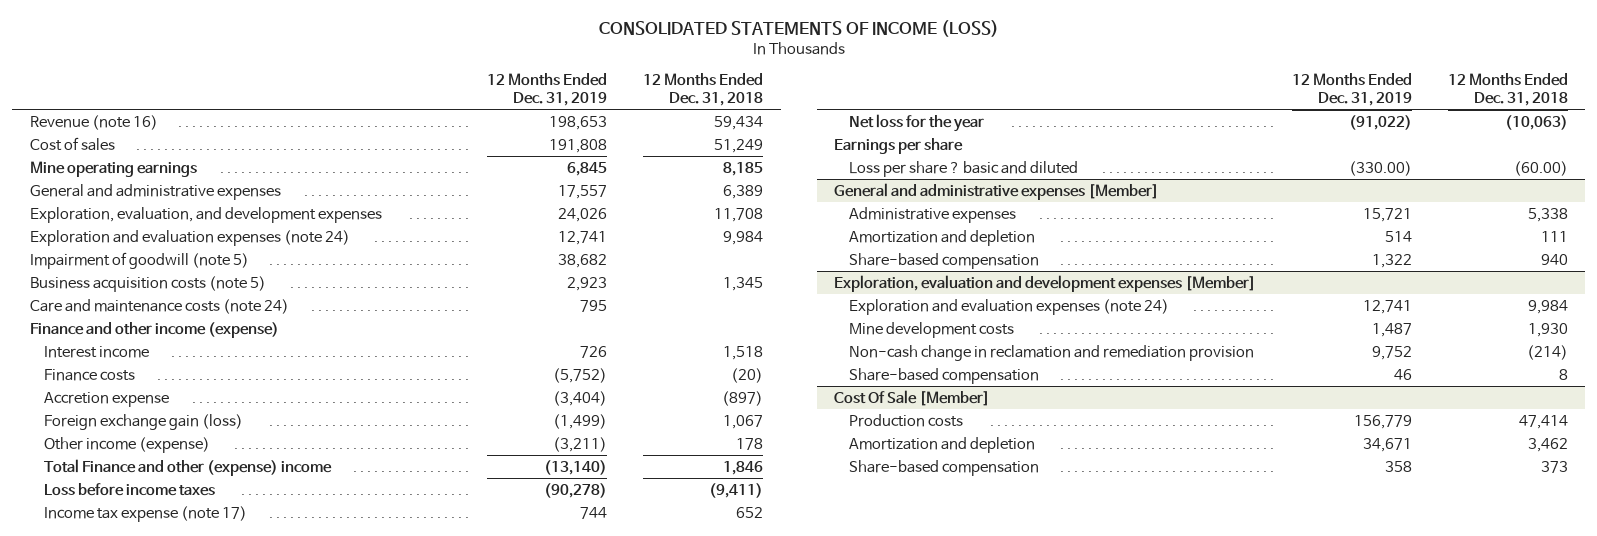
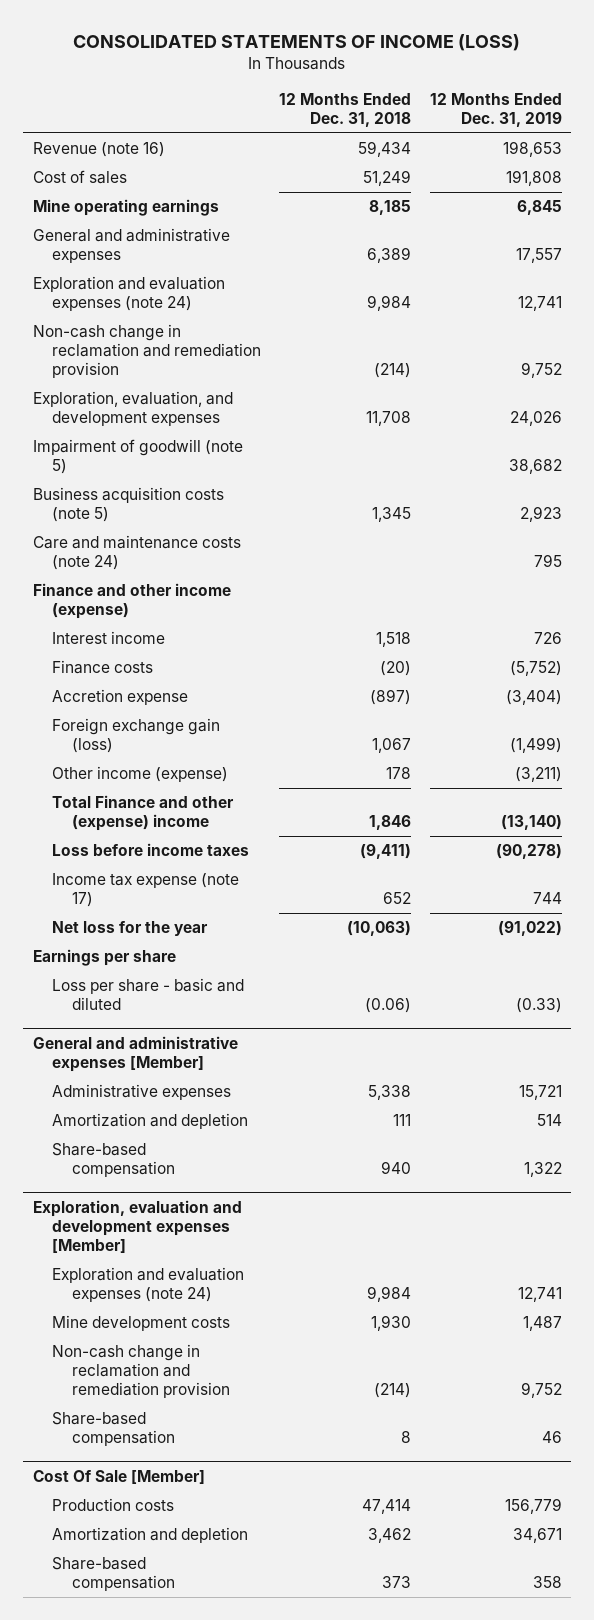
- | 12 Months Ended Dec. 31, 2019 | 12 Months Ended Dec. 31, 2018
+ | 12 Months Ended Dec. 31, 2018 | 12 Months Ended Dec. 31, 2019
+ Non-cash change in reclamation and remediation provision | (214) | 9,752
moved down: Exploration, evaluation, and development expenses | 11,708 | 24,026
- Loss per share ? basic and diluted | (330.00) | (60.00)
+ Loss per share - basic and diluted | (0.06) | (0.33)

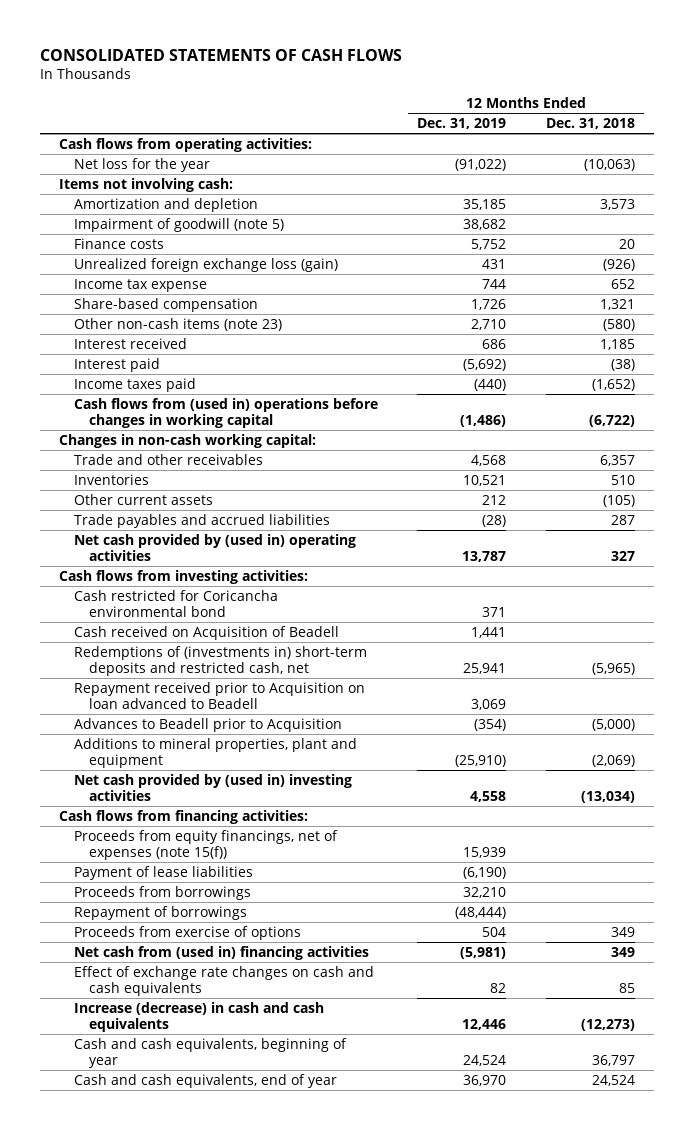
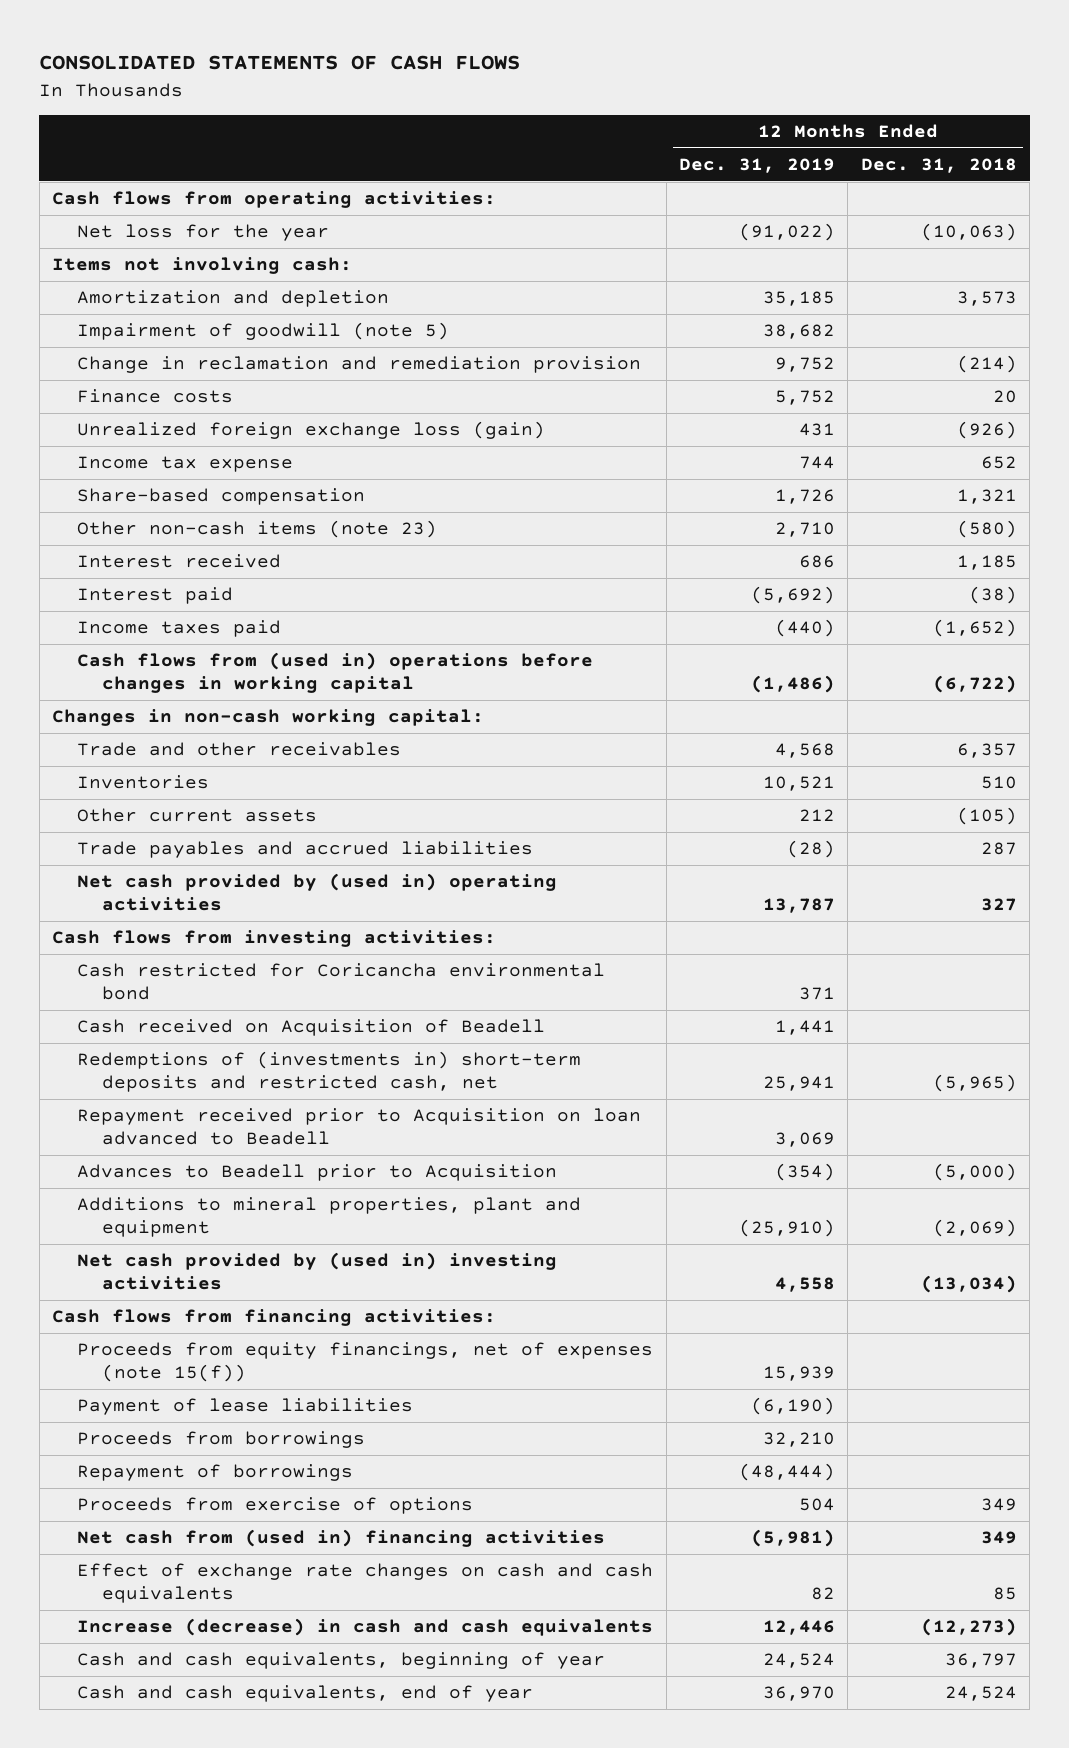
+ Change in reclamation and remediation provision | 9,752 | (214)

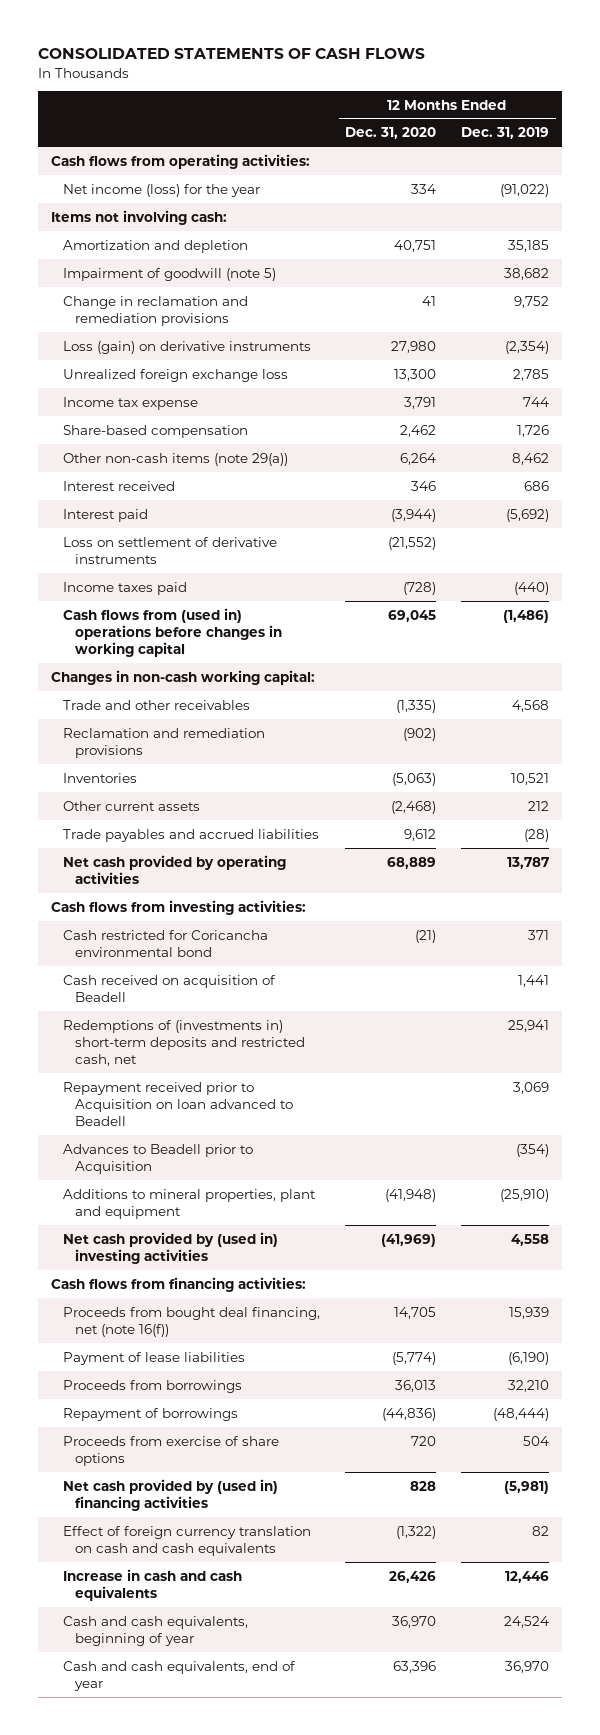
- | 12 Months Ended Dec. 31, 2019 | 12 Months Ended Dec. 31, 2018
+ | 12 Months Ended Dec. 31, 2020 | 12 Months Ended Dec. 31, 2019
- Net loss for the year | (91,022) | (10,063)
+ Net income (loss) for the year | 334 | (91,022)
- Change in reclamation and remediation provision | 9,752 | (214)
- Finance costs | 5,752 | 20
- Unrealized foreign exchange loss (gain) | 431 | (926)
+ Change in reclamation and remediation provisions | 41 | 9,752
+ Loss (gain) on derivative instruments | 27,980 | (2,354)
+ Unrealized foreign exchange loss | 13,300 | 2,785
- Other non-cash items (note 23) | 2,710 | (580)
+ Other non-cash items (note 29(a)) | 6,264 | 8,462
+ Loss on settlement of derivative instruments | (21,552) |
+ Reclamation and remediation provisions | (902) |
- Net cash provided by (used in) operating activities | 13,787 | 327
+ Net cash provided by operating activities | 68,889 | 13,787
- Cash received on Acquisition of Beadell | 1,441 |
+ Cash received on acquisition of Beadell | | 1,441
- Proceeds from equity financings, net of expenses (note 15(f)) | 15,939 |
+ Proceeds from bought deal financing, net (note 16(f)) | 14,705 | 15,939
- Proceeds from exercise of options | 504 | 349
- Net cash from (used in) financing activities | (5,981) | 349
- Effect of exchange rate changes on cash and cash equivalents | 82 | 85
- Increase (decrease) in cash and cash equivalents | 12,446 | (12,273)
+ Proceeds from exercise of share options | 720 | 504
+ Net cash provided by (used in) financing activities | 828 | (5,981)
+ Effect of foreign currency translation on cash and cash equivalents | (1,322) | 82
+ Increase in cash and cash equivalents | 26,426 | 12,446

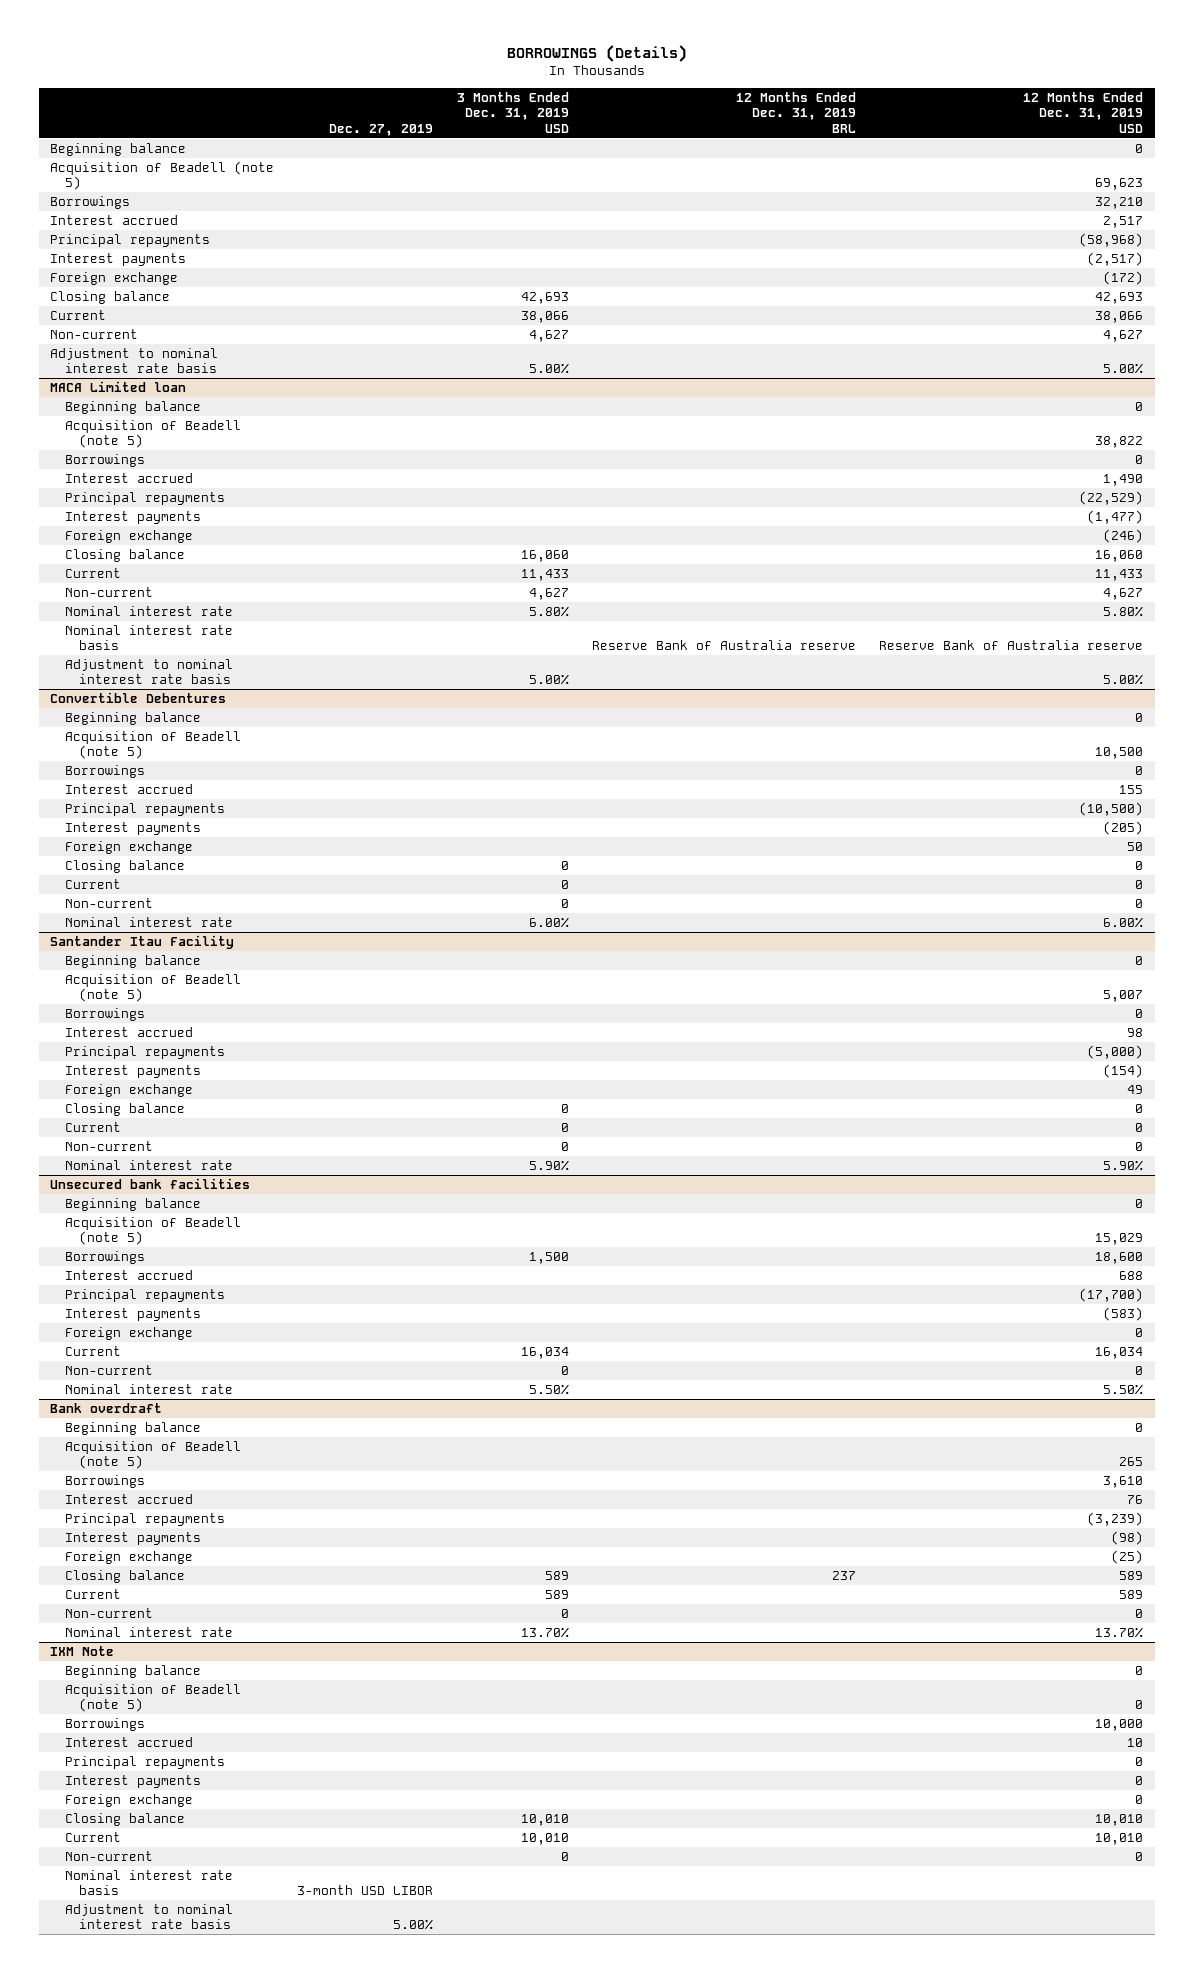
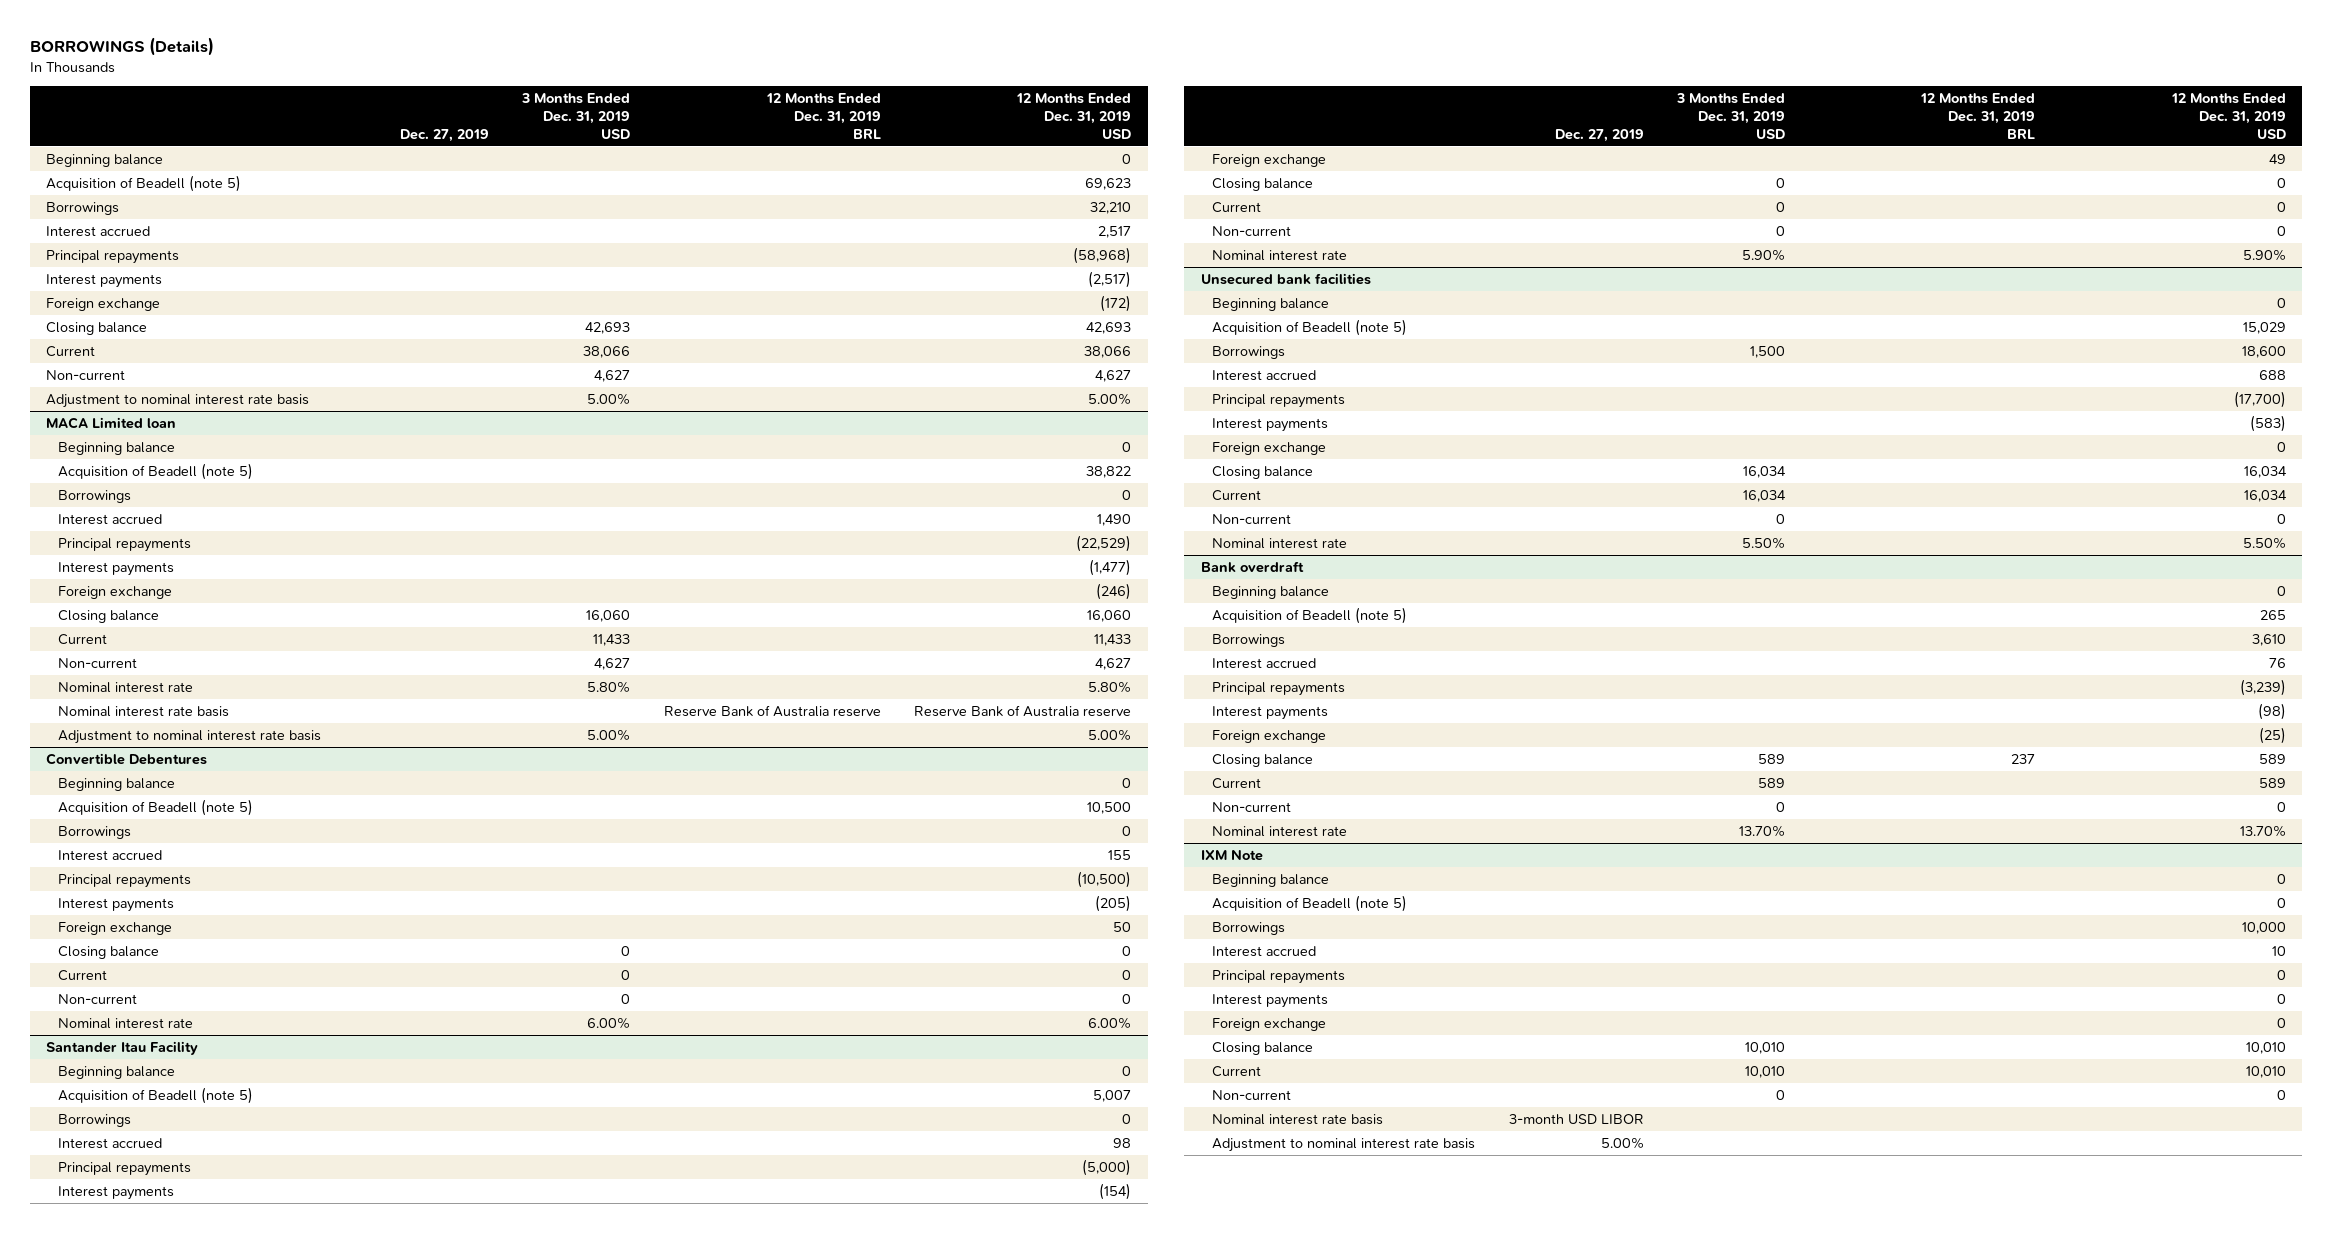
@ Unsecured bank facilities
+ Closing balance | | 16,034 | | 16,034

